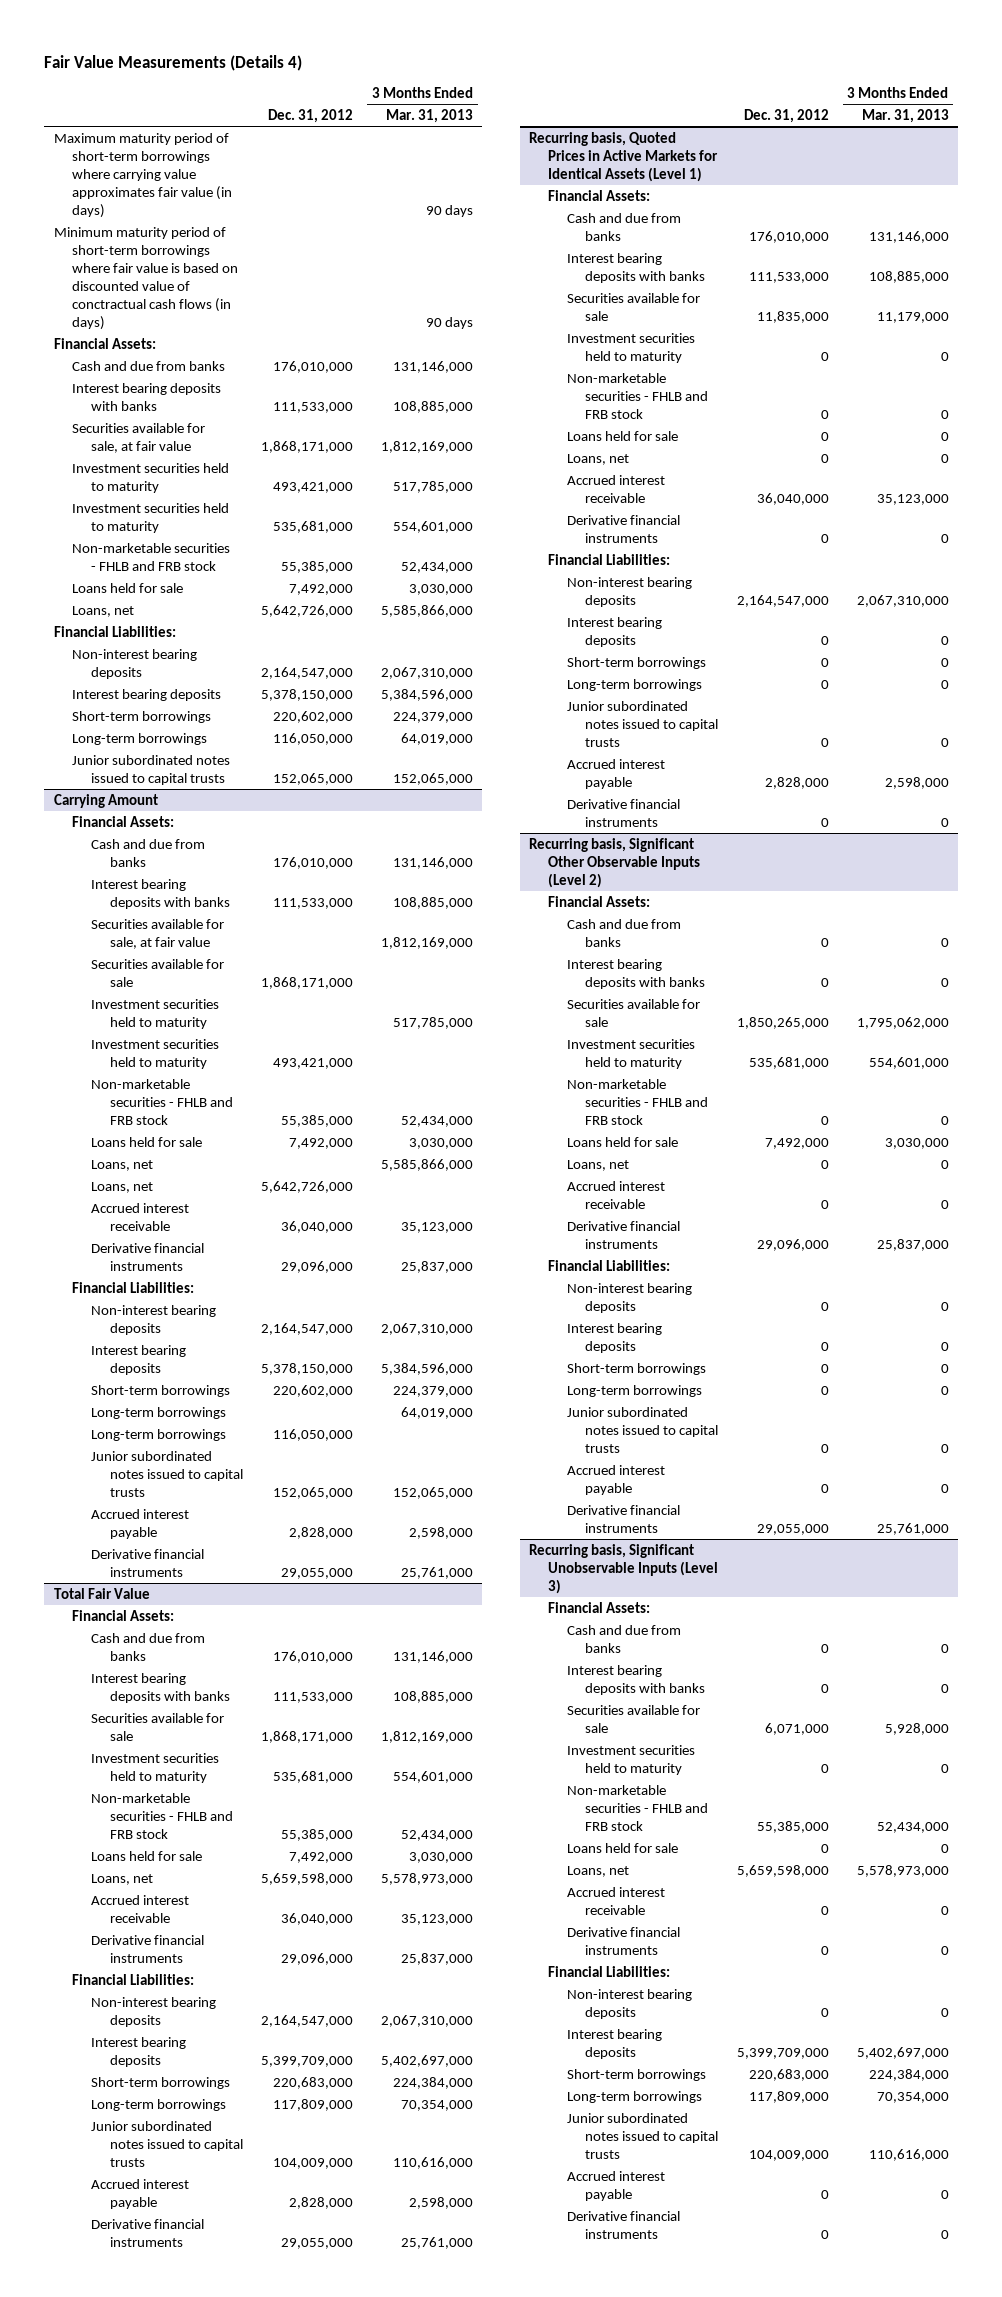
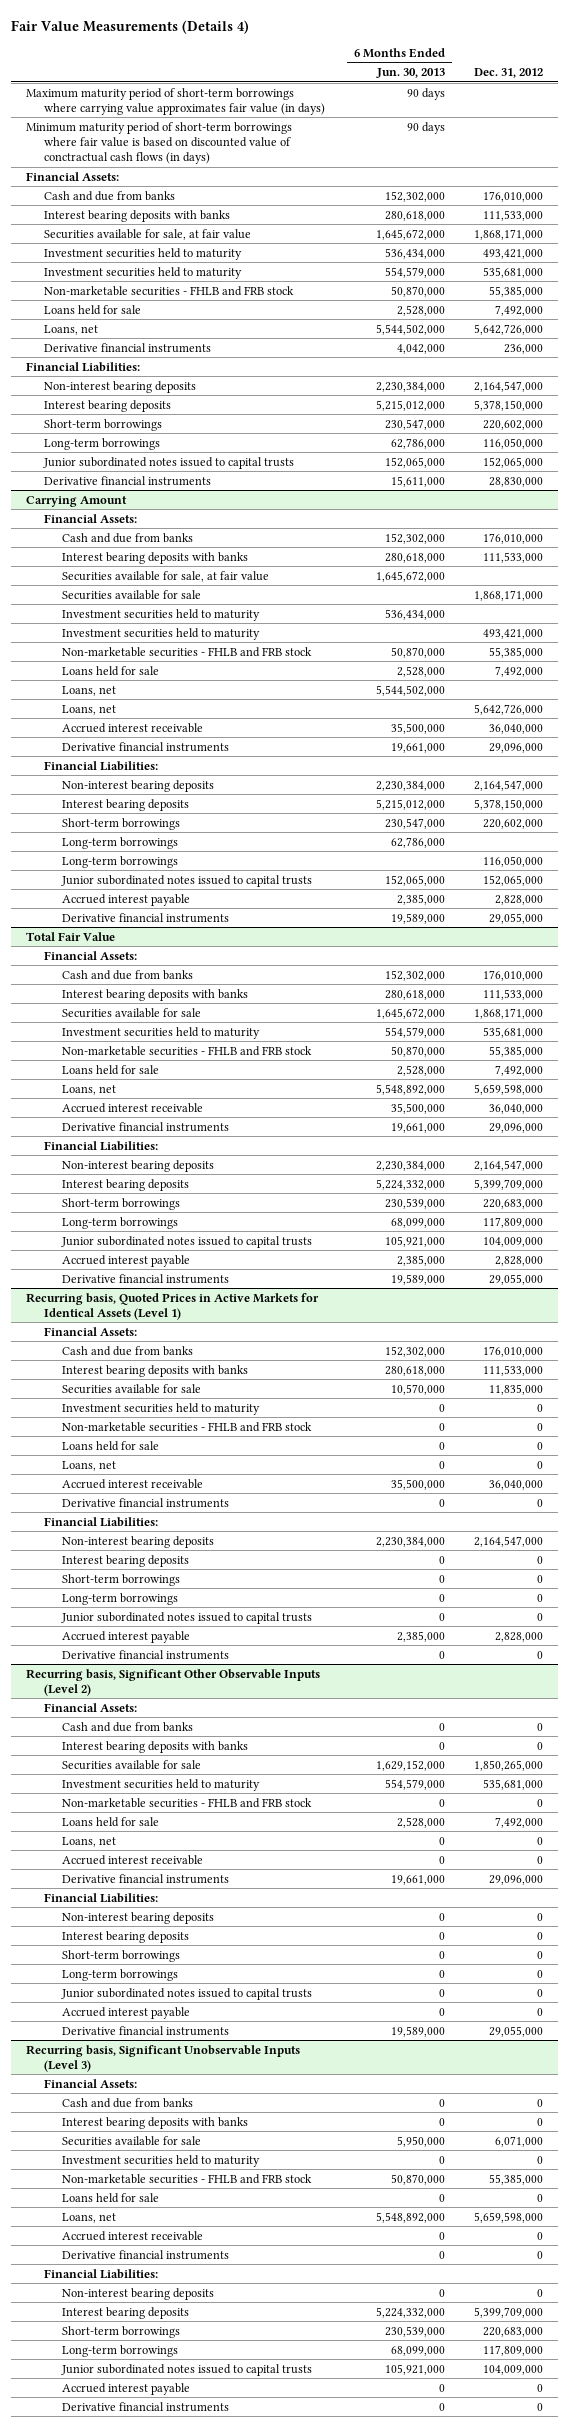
- | Dec. 31, 2012 | 3 Months Ended Mar. 31, 2013
+ | 6 Months Ended Jun. 30, 2013 | Dec. 31, 2012
+ Derivative financial instruments | 4,042,000 | 236,000
+ Derivative financial instruments | 15,611,000 | 28,830,000

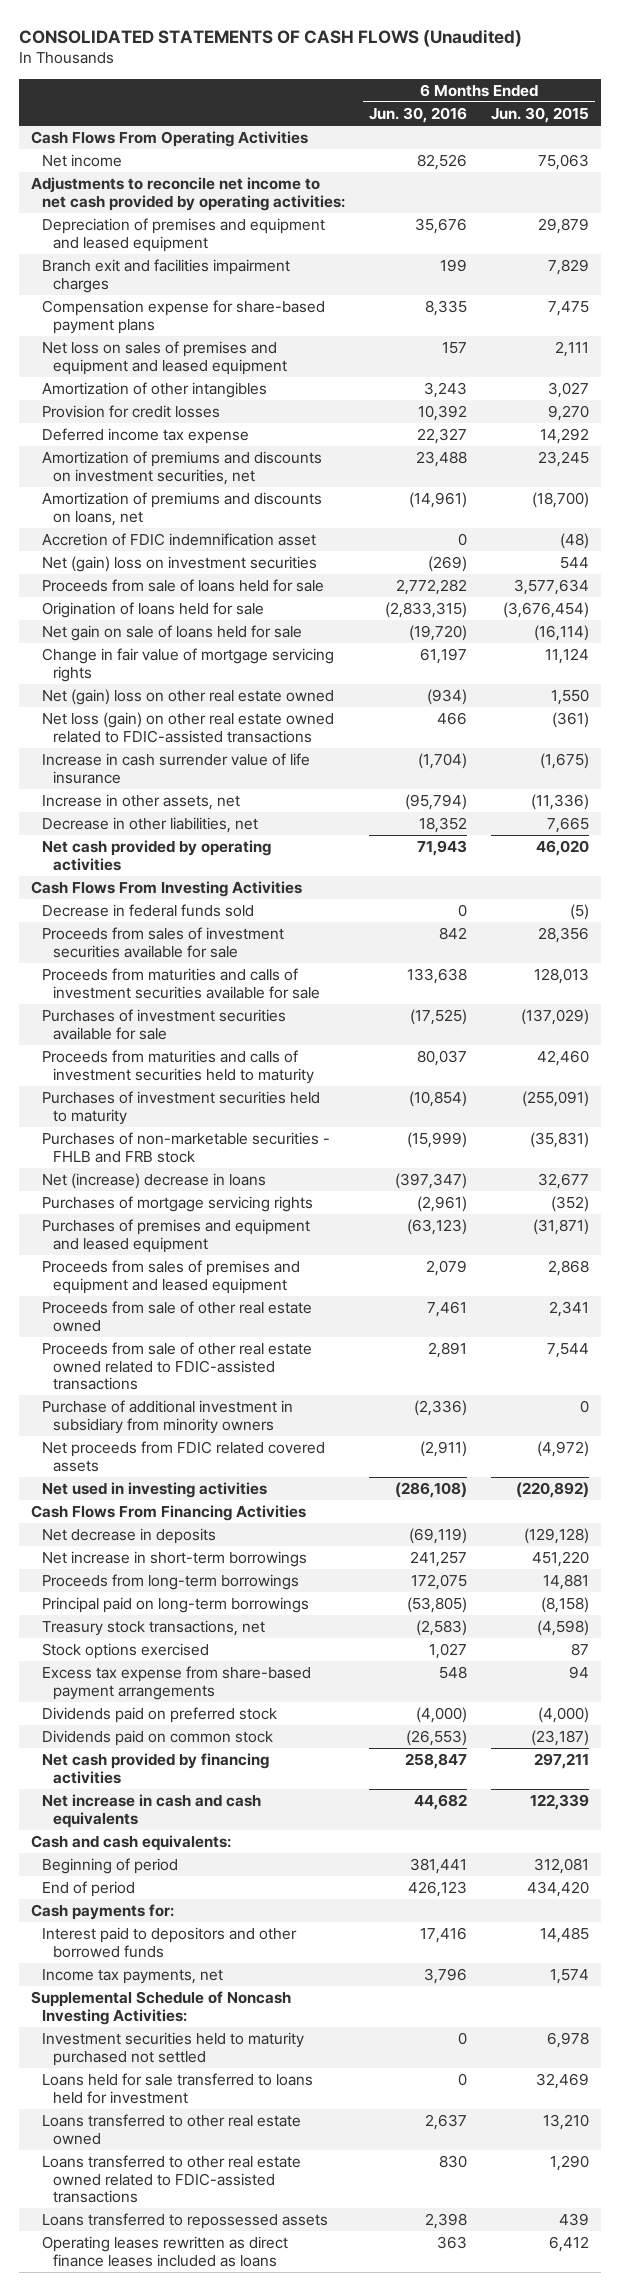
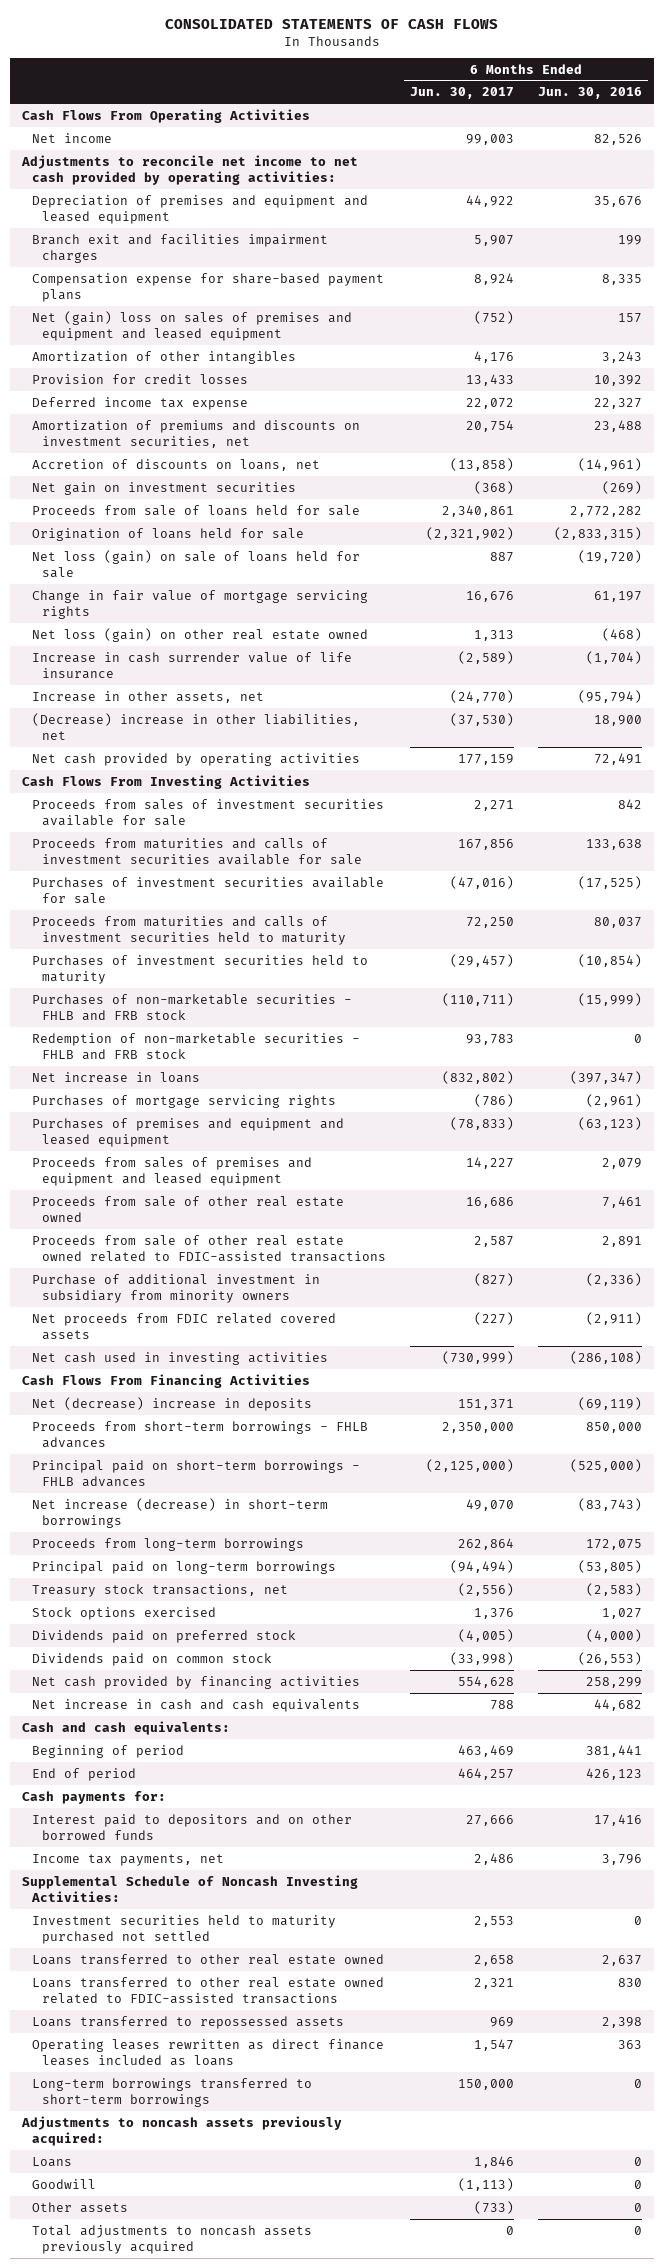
- CONSOLIDATED STATEMENTS OF CASH FLOWS (Unaudited)
+ CONSOLIDATED STATEMENTS OF CASH FLOWS
- | 6 Months Ended Jun. 30, 2016 | 6 Months Ended Jun. 30, 2015
+ | 6 Months Ended Jun. 30, 2017 | 6 Months Ended Jun. 30, 2016
- Net loss on sales of premises and equipment and leased equipment | 157 | 2,111
+ Net (gain) loss on sales of premises and equipment and leased equipment | (752) | 157
- Amortization of premiums and discounts on loans, net | (14,961) | (18,700)
- Accretion of FDIC indemnification asset | 0 | (48)
- Net (gain) loss on investment securities | (269) | 544
+ Accretion of discounts on loans, net | (13,858) | (14,961)
+ Net gain on investment securities | (368) | (269)
- Net gain on sale of loans held for sale | (19,720) | (16,114)
+ Net loss (gain) on sale of loans held for sale | 887 | (19,720)
- Net (gain) loss on other real estate owned | (934) | 1,550
- Net loss (gain) on other real estate owned related to FDIC-assisted transactions | 466 | (361)
+ Net loss (gain) on other real estate owned | 1,313 | (468)
- Decrease in other liabilities, net | 18,352 | 7,665
- Net cash provided by operating activities | 71,943 | 46,020
+ (Decrease) increase in other liabilities, net | (37,530) | 18,900
+ Net cash provided by operating activities | 177,159 | 72,491
- Decrease in federal funds sold | 0 | (5)
- Net (increase) decrease in loans | (397,347) | 32,677
+ Redemption of non-marketable securities - FHLB and FRB stock | 93,783 | 0
+ Net increase in loans | (832,802) | (397,347)
- Net used in investing activities | (286,108) | (220,892)
+ Net cash used in investing activities | (730,999) | (286,108)
- Net decrease in deposits | (69,119) | (129,128)
- Net increase in short-term borrowings | 241,257 | 451,220
+ Net (decrease) increase in deposits | 151,371 | (69,119)
+ Proceeds from short-term borrowings - FHLB advances | 2,350,000 | 850,000
+ Principal paid on short-term borrowings - FHLB advances | (2,125,000) | (525,000)
+ Net increase (decrease) in short-term borrowings | 49,070 | (83,743)
- Excess tax expense from share-based payment arrangements | 548 | 94
- Net cash provided by financing activities | 258,847 | 297,211
+ Net cash provided by financing activities | 554,628 | 258,299
- Interest paid to depositors and other borrowed funds | 17,416 | 14,485
+ Interest paid to depositors and on other borrowed funds | 27,666 | 17,416
- Loans held for sale transferred to loans held for investment | 0 | 32,469
+ Long-term borrowings transferred to short-term borrowings | 150,000 | 0
+ Adjustments to noncash assets previously acquired:
+ Loans | 1,846 | 0
+ Goodwill | (1,113) | 0
+ Other assets | (733) | 0
+ Total adjustments to noncash assets previously acquired | 0 | 0

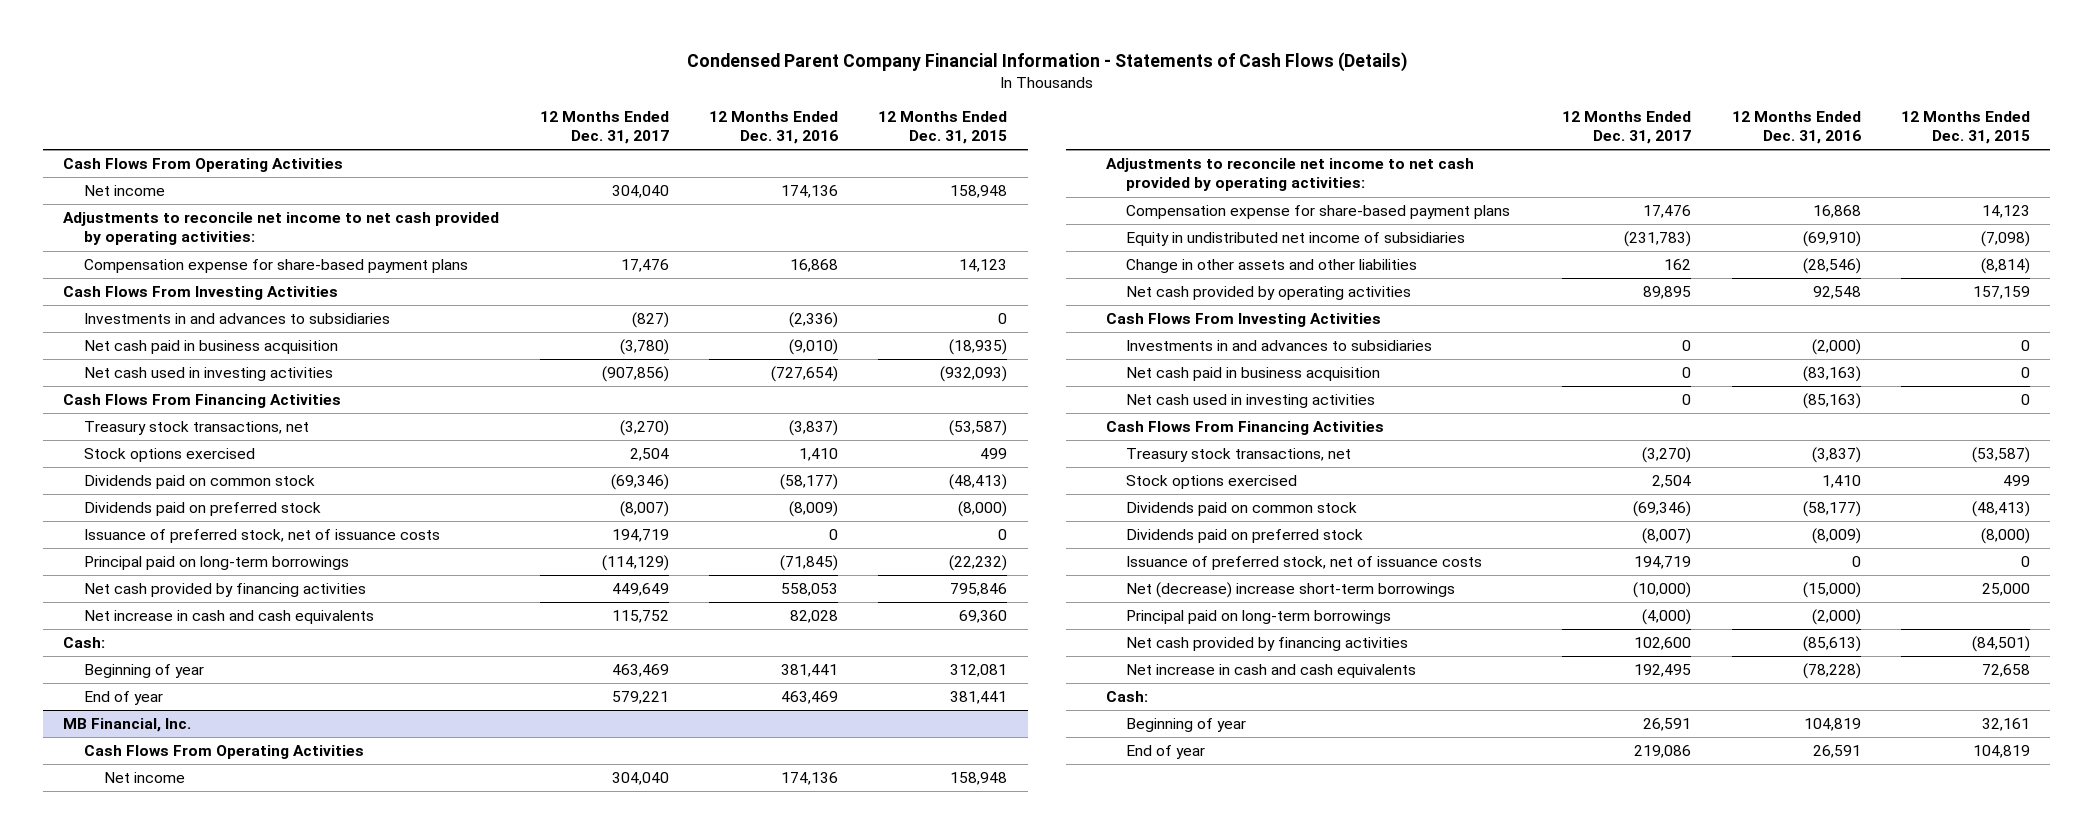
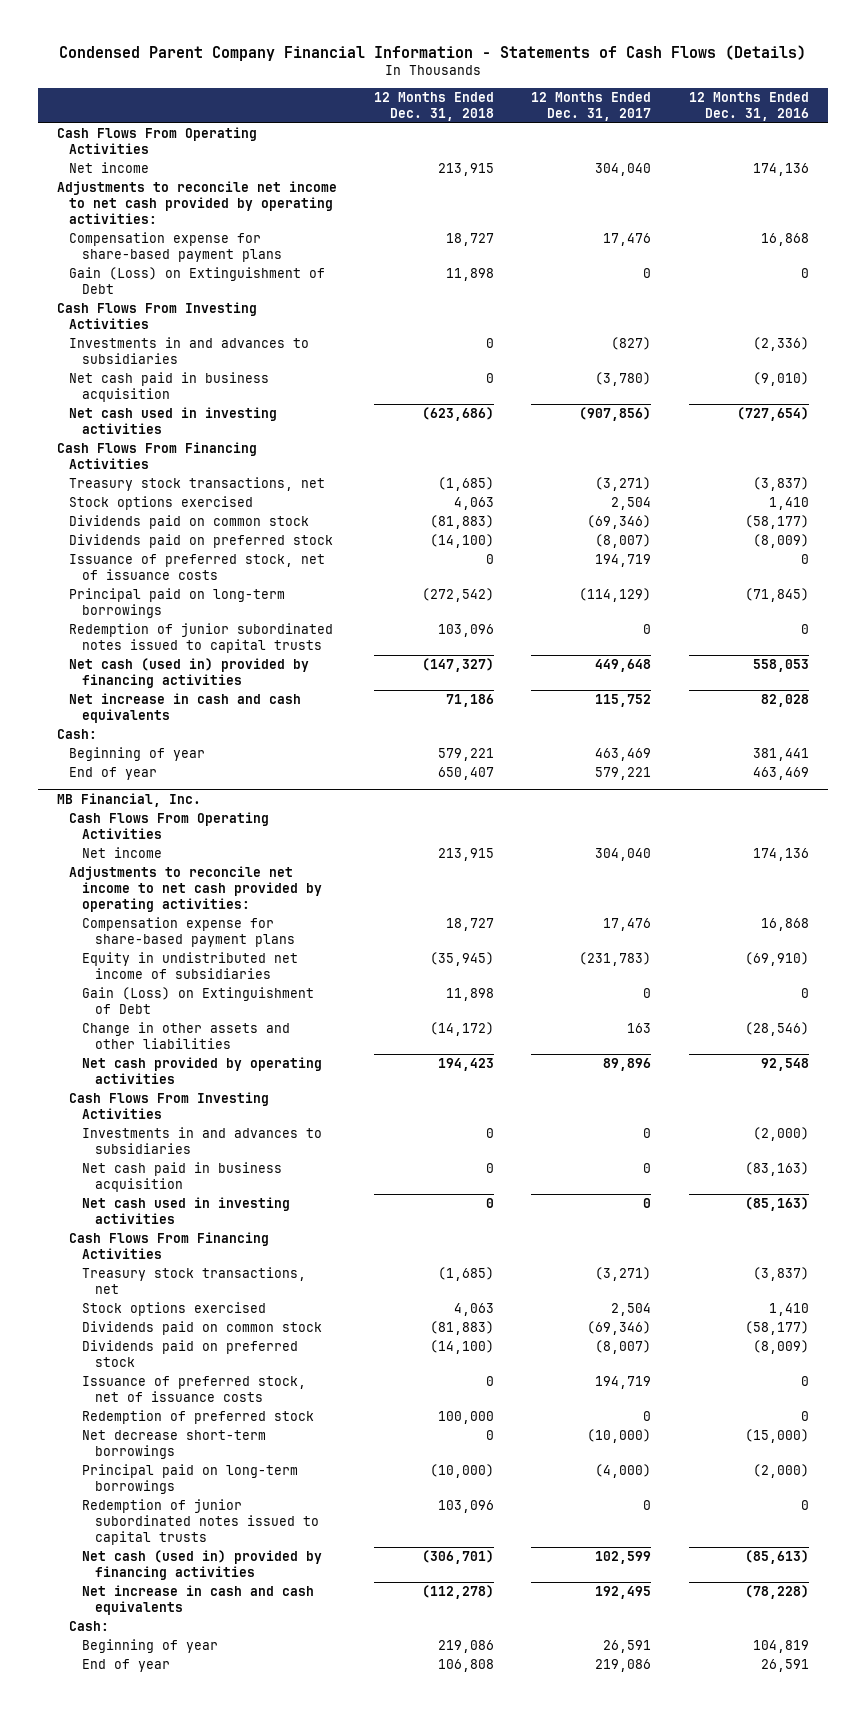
- | 12 Months Ended Dec. 31, 2017 | 12 Months Ended Dec. 31, 2016 | 12 Months Ended Dec. 31, 2015
+ | 12 Months Ended Dec. 31, 2018 | 12 Months Ended Dec. 31, 2017 | 12 Months Ended Dec. 31, 2016
+ Gain (Loss) on Extinguishment of Debt | 11,898 | 0 | 0
- Treasury stock transactions, net | (3,270) | (3,837) | (53,587)
+ Treasury stock transactions, net | (1,685) | (3,271) | (3,837)
- Net cash provided by financing activities | 449,649 | 558,053 | 795,846
+ Redemption of junior subordinated notes issued to capital trusts | 103,096 | 0 | 0
+ Net cash (used in) provided by financing activities | (147,327) | 449,648 | 558,053
@ MB Financial, Inc.
- Change in other assets and other liabilities | 162 | (28,546) | (8,814)
- Net cash provided by operating activities | 89,895 | 92,548 | 157,159
+ Gain (Loss) on Extinguishment of Debt | 11,898 | 0 | 0
+ Change in other assets and other liabilities | (14,172) | 163 | (28,546)
+ Net cash provided by operating activities | 194,423 | 89,896 | 92,548
- Treasury stock transactions, net | (3,270) | (3,837) | (53,587)
+ Treasury stock transactions, net | (1,685) | (3,271) | (3,837)
- Net (decrease) increase short-term borrowings | (10,000) | (15,000) | 25,000
+ Redemption of preferred stock | 100,000 | 0 | 0
+ Net decrease short-term borrowings | 0 | (10,000) | (15,000)
- Net cash provided by financing activities | 102,600 | (85,613) | (84,501)
+ Redemption of junior subordinated notes issued to capital trusts | 103,096 | 0 | 0
+ Net cash (used in) provided by financing activities | (306,701) | 102,599 | (85,613)

